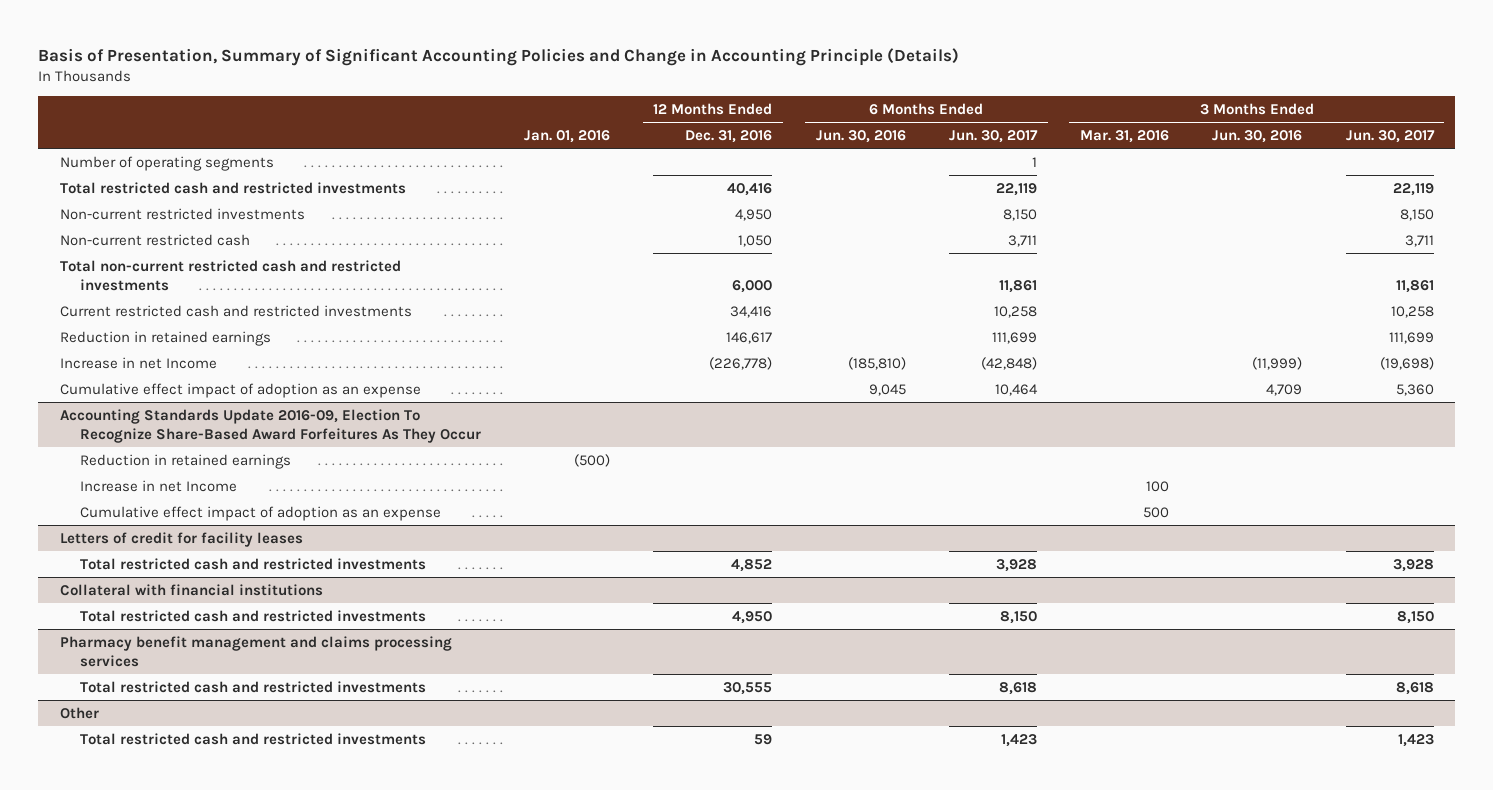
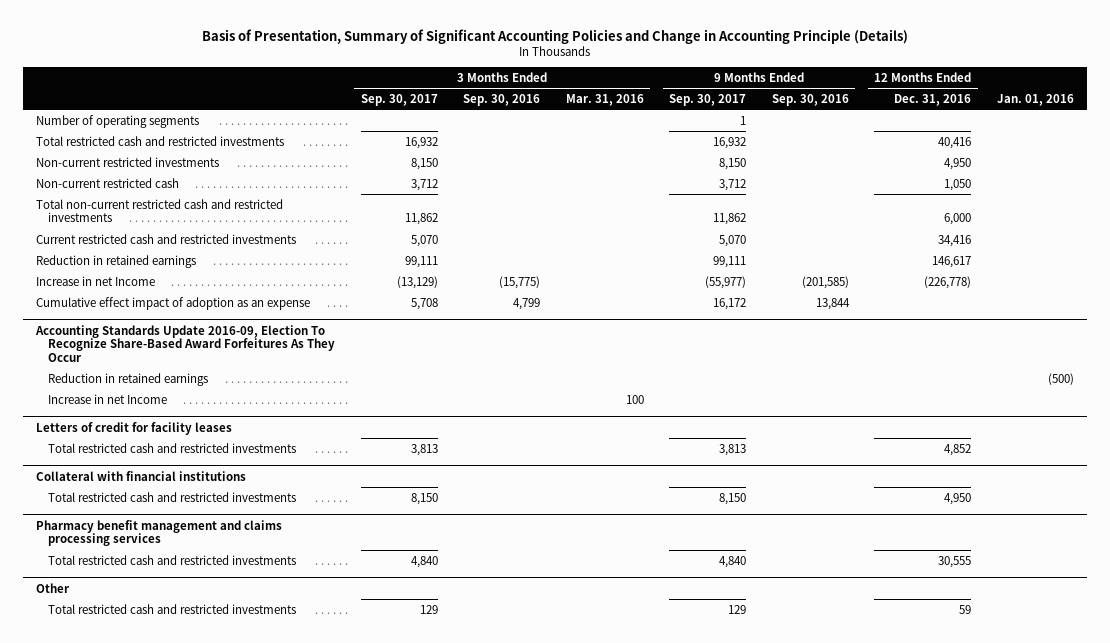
- | Jan. 01, 2016 | 12 Months Ended Dec. 31, 2016 | 6 Months Ended Jun. 30, 2016 | 6 Months Ended Jun. 30, 2017 | 3 Months Ended Mar. 31, 2016 | 3 Months Ended Jun. 30, 2016 | 3 Months Ended Jun. 30, 2017
+ | 3 Months Ended Sep. 30, 2017 | 3 Months Ended Sep. 30, 2016 | 3 Months Ended Mar. 31, 2016 | 9 Months Ended Sep. 30, 2017 | 9 Months Ended Sep. 30, 2016 | 12 Months Ended Dec. 31, 2016 | Jan. 01, 2016
@ Accounting Standards Update 2016-09, Election To Recognize Share-Based Award Forfeitures As They Occur
- Cumulative effect impact of adoption as an expense | | | | | 500 | |

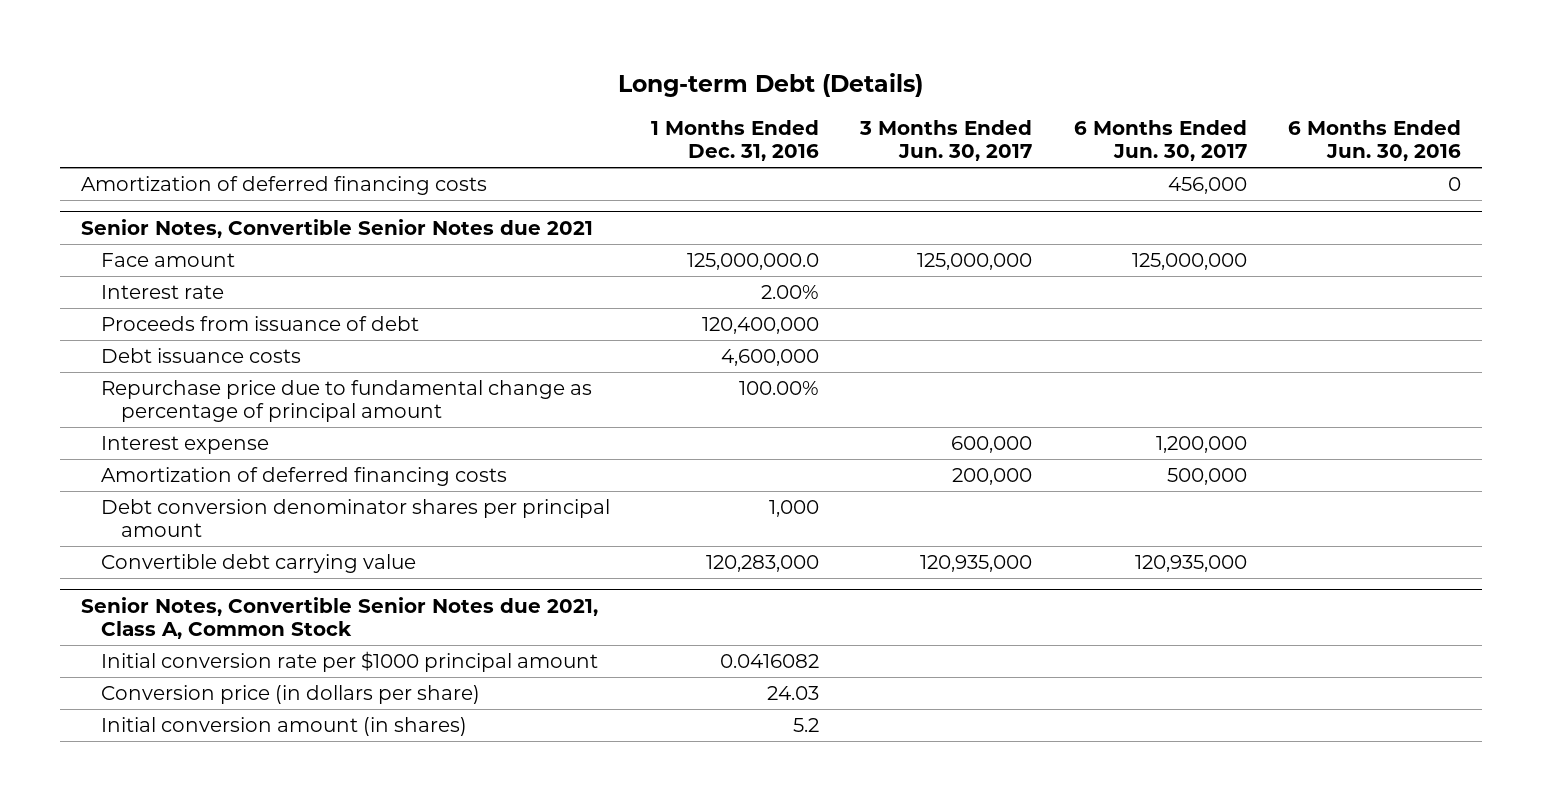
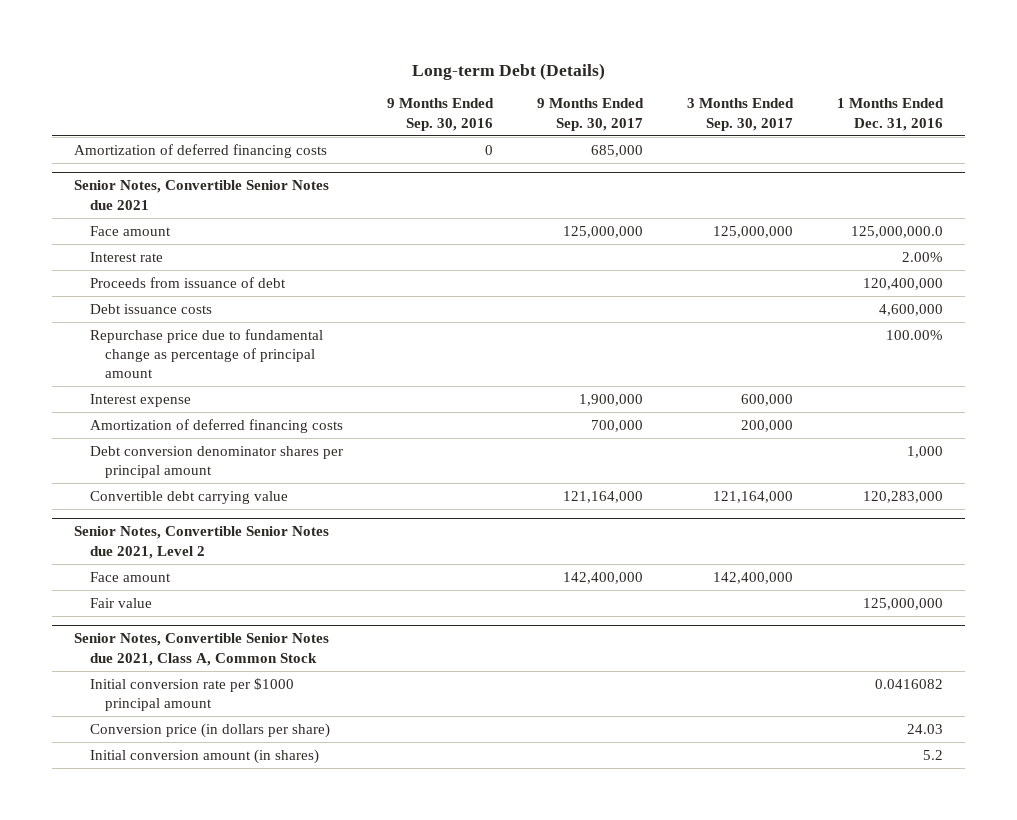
- | 1 Months Ended Dec. 31, 2016 | 3 Months Ended Jun. 30, 2017 | 6 Months Ended Jun. 30, 2017 | 6 Months Ended Jun. 30, 2016
+ | 9 Months Ended Sep. 30, 2016 | 9 Months Ended Sep. 30, 2017 | 3 Months Ended Sep. 30, 2017 | 1 Months Ended Dec. 31, 2016
+ Senior Notes, Convertible Senior Notes due 2021, Level 2
+ Face amount | | 142,400,000 | 142,400,000 |
+ Fair value | | | | 125,000,000

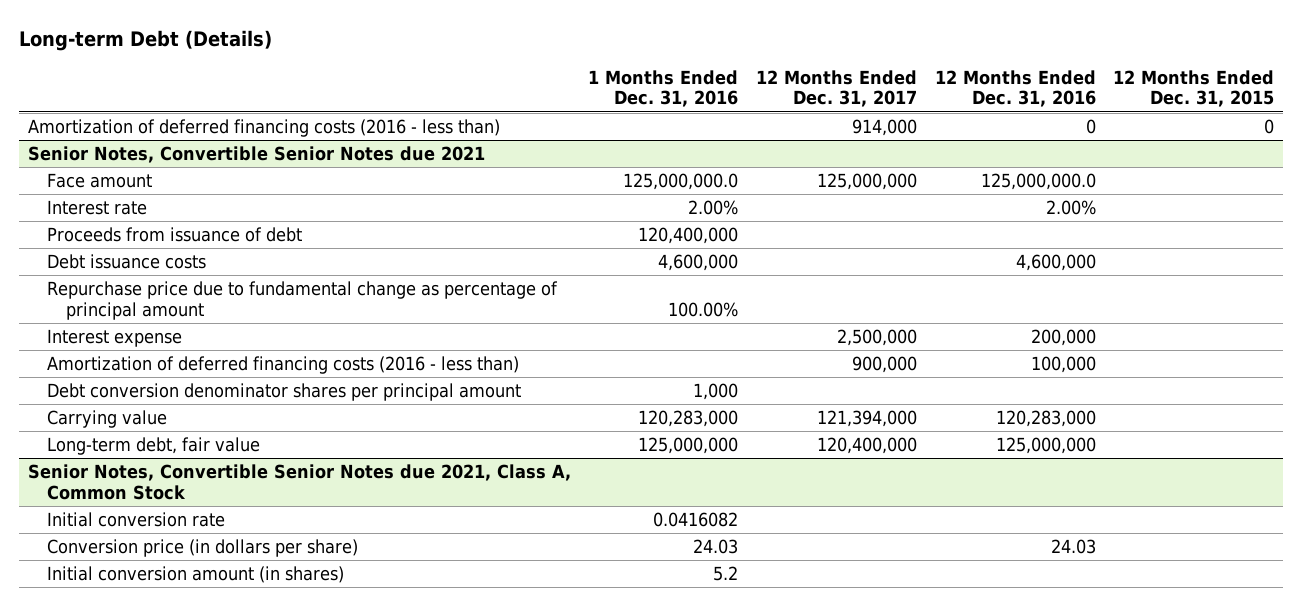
- | 9 Months Ended Sep. 30, 2016 | 9 Months Ended Sep. 30, 2017 | 3 Months Ended Sep. 30, 2017 | 1 Months Ended Dec. 31, 2016
+ | 1 Months Ended Dec. 31, 2016 | 12 Months Ended Dec. 31, 2017 | 12 Months Ended Dec. 31, 2016 | 12 Months Ended Dec. 31, 2015
- Amortization of deferred financing costs | 0 | 685,000 | |
+ Amortization of deferred financing costs (2016 - less than) | | 914,000 | 0 | 0
@ Senior Notes, Convertible Senior Notes due 2021
- Amortization of deferred financing costs | | 700,000 | 200,000 |
+ Amortization of deferred financing costs (2016 - less than) | | 900,000 | 100,000 |
- Convertible debt carrying value | | 121,164,000 | 121,164,000 | 120,283,000
- Senior Notes, Convertible Senior Notes due 2021, Level 2
- Face amount | | 142,400,000 | 142,400,000 |
- Fair value | | | | 125,000,000
@ Senior Notes, Convertible Senior Notes due 2021
+ Carrying value | 120,283,000 | 121,394,000 | 120,283,000 |
+ Long-term debt, fair value | 125,000,000 | 120,400,000 | 125,000,000 |
@ Senior Notes, Convertible Senior Notes due 2021, Class A, Common Stock
- Initial conversion rate per $1000 principal amount | | | | 0.0416082
+ Initial conversion rate | 0.0416082 | | |

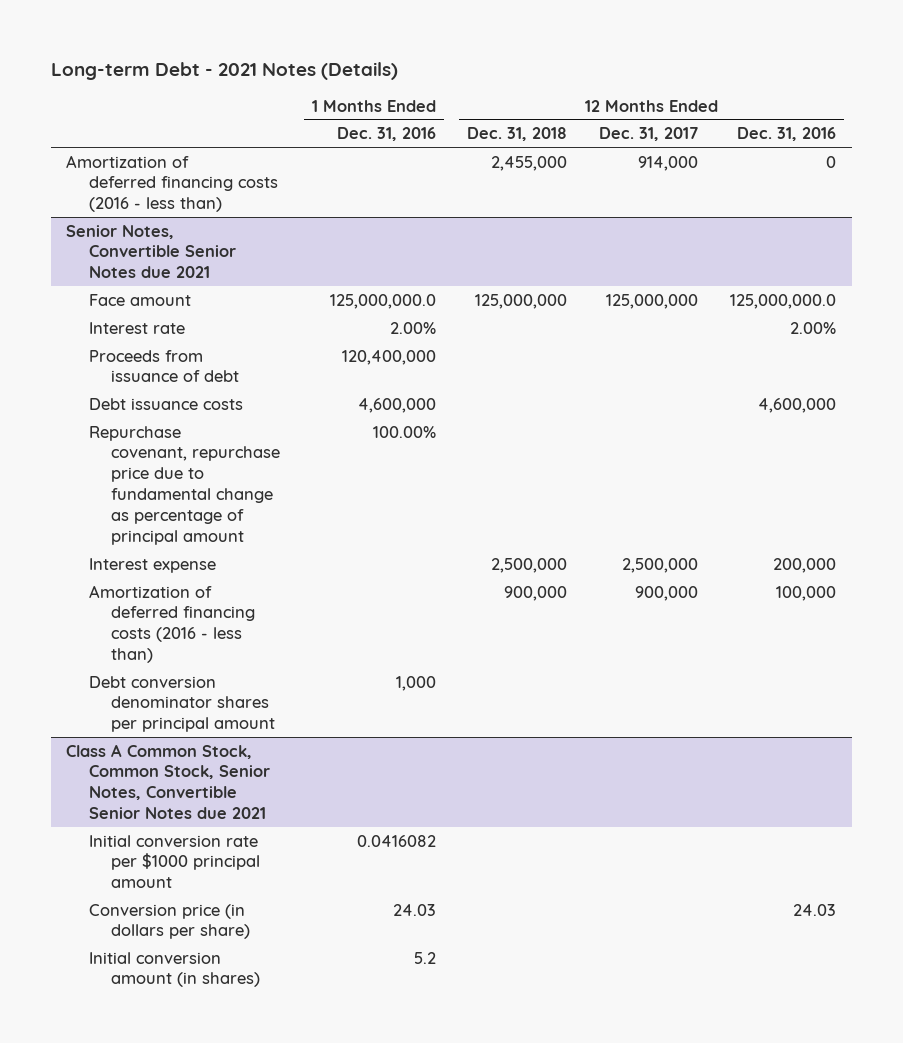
- Long-term Debt (Details)
+ Long-term Debt - 2021 Notes (Details)
- | 1 Months Ended Dec. 31, 2016 | 12 Months Ended Dec. 31, 2017 | 12 Months Ended Dec. 31, 2016 | 12 Months Ended Dec. 31, 2015
+ | 1 Months Ended Dec. 31, 2016 | 12 Months Ended Dec. 31, 2018 | 12 Months Ended Dec. 31, 2017 | 12 Months Ended Dec. 31, 2016
@ Senior Notes, Convertible Senior Notes due 2021
- Repurchase price due to fundamental change as percentage of principal amount | 100.00% | | |
+ Repurchase covenant, repurchase price due to fundamental change as percentage of principal amount | 100.00% | | |
- Carrying value | 120,283,000 | 121,394,000 | 120,283,000 |
- Long-term debt, fair value | 125,000,000 | 120,400,000 | 125,000,000 |
- Senior Notes, Convertible Senior Notes due 2021, Class A, Common Stock
- Initial conversion rate | 0.0416082 | | |
+ Class A Common Stock, Common Stock, Senior Notes, Convertible Senior Notes due 2021
+ Initial conversion rate per $1000 principal amount | 0.0416082 | | |

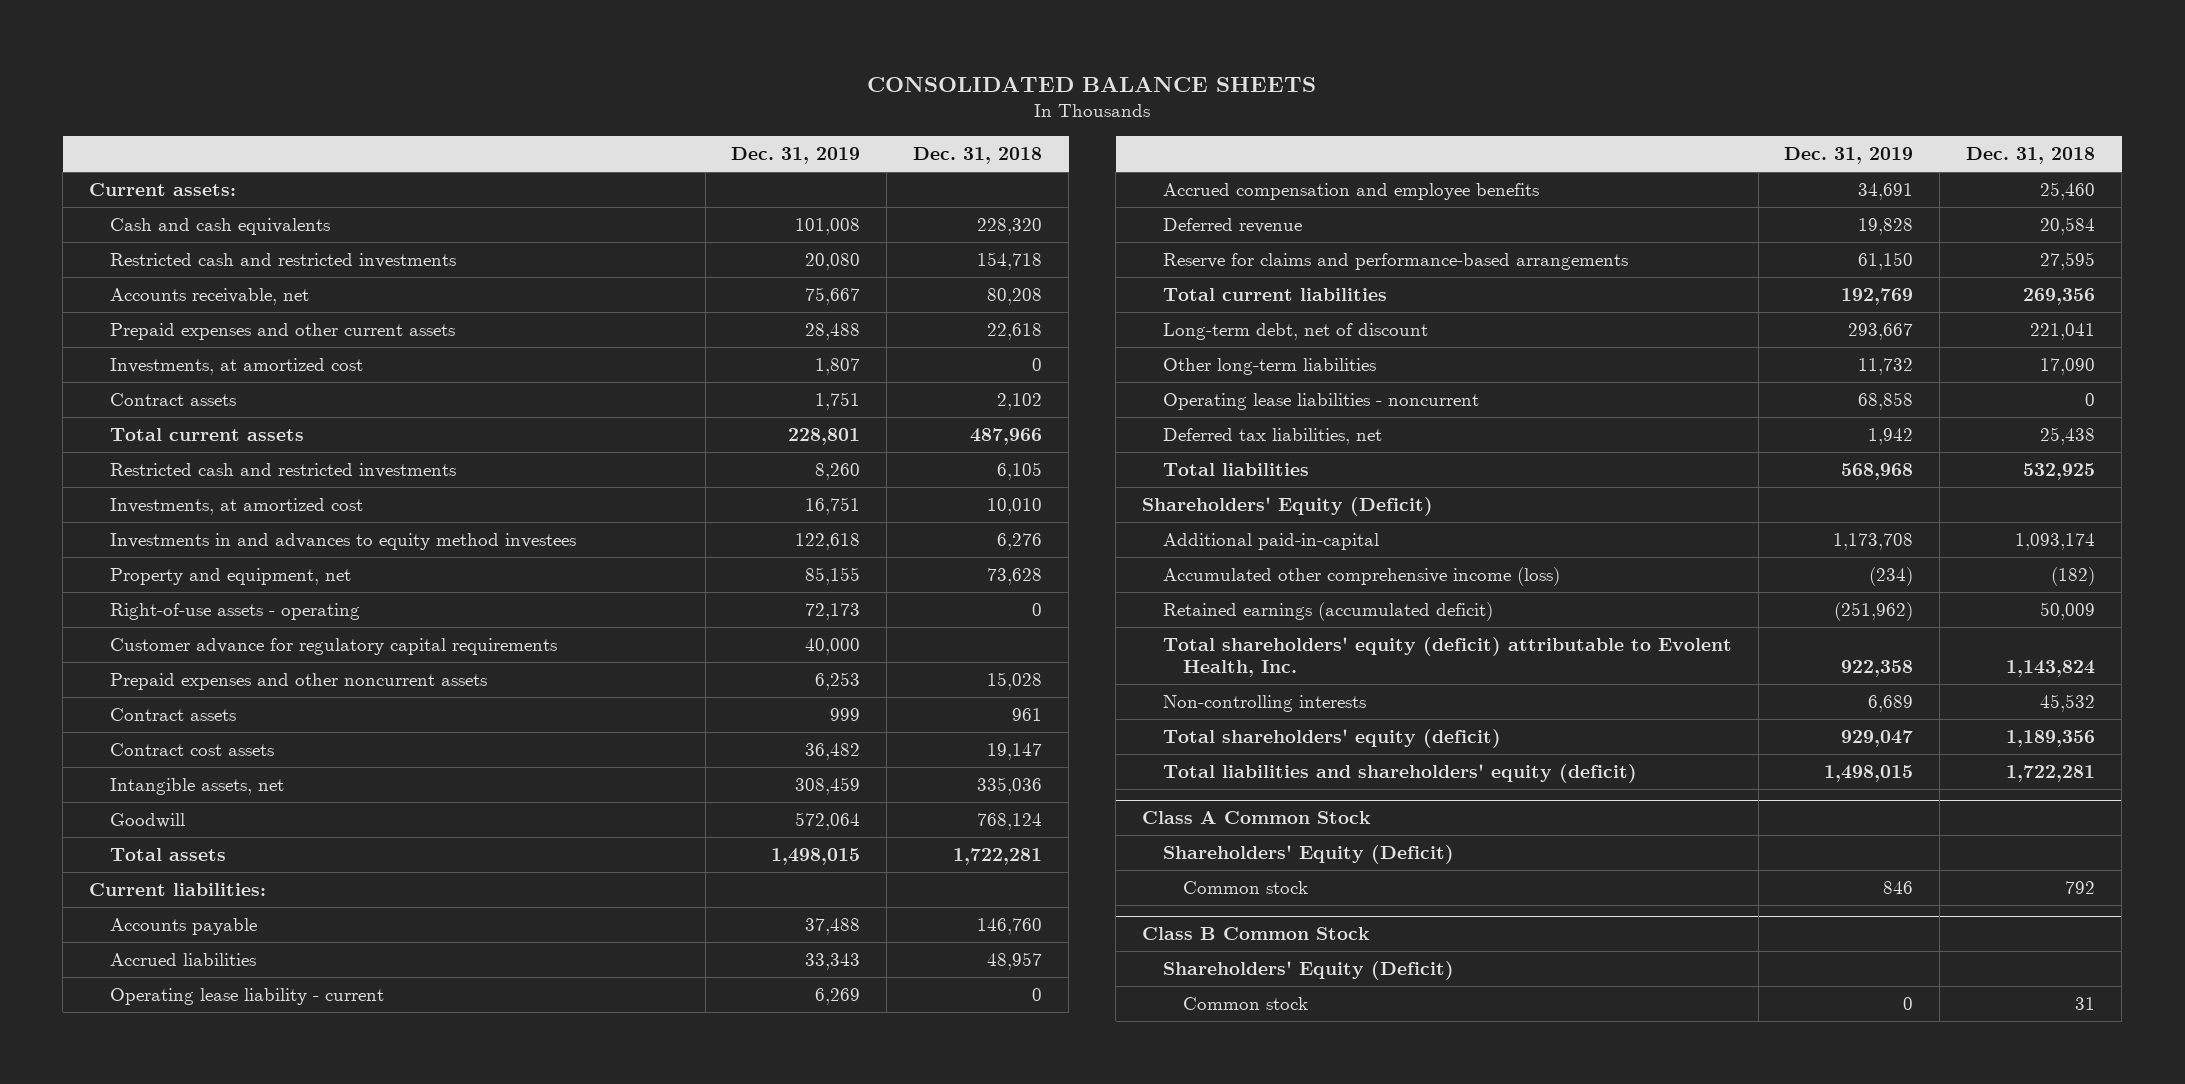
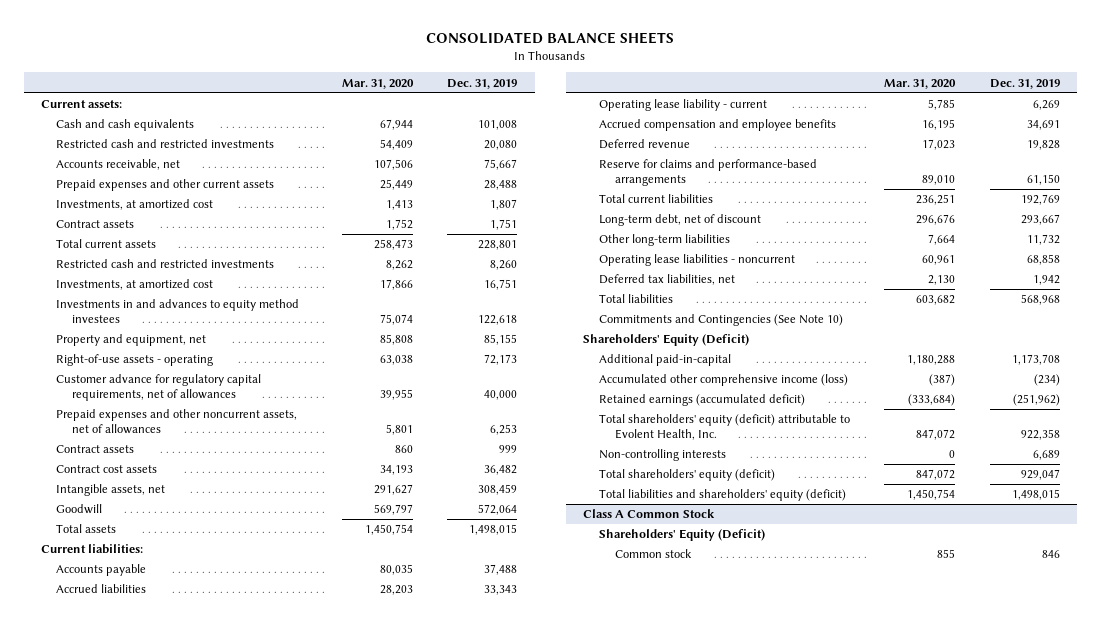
- | Dec. 31, 2019 | Dec. 31, 2018
+ | Mar. 31, 2020 | Dec. 31, 2019
- Customer advance for regulatory capital requirements | 40,000 |
- Prepaid expenses and other noncurrent assets | 6,253 | 15,028
+ Customer advance for regulatory capital requirements, net of allowances | 39,955 | 40,000
+ Prepaid expenses and other noncurrent assets, net of allowances | 5,801 | 6,253
+ Commitments and Contingencies (See Note 10)
- Class B Common Stock
- Shareholders' Equity (Deficit)
- Common stock | 0 | 31

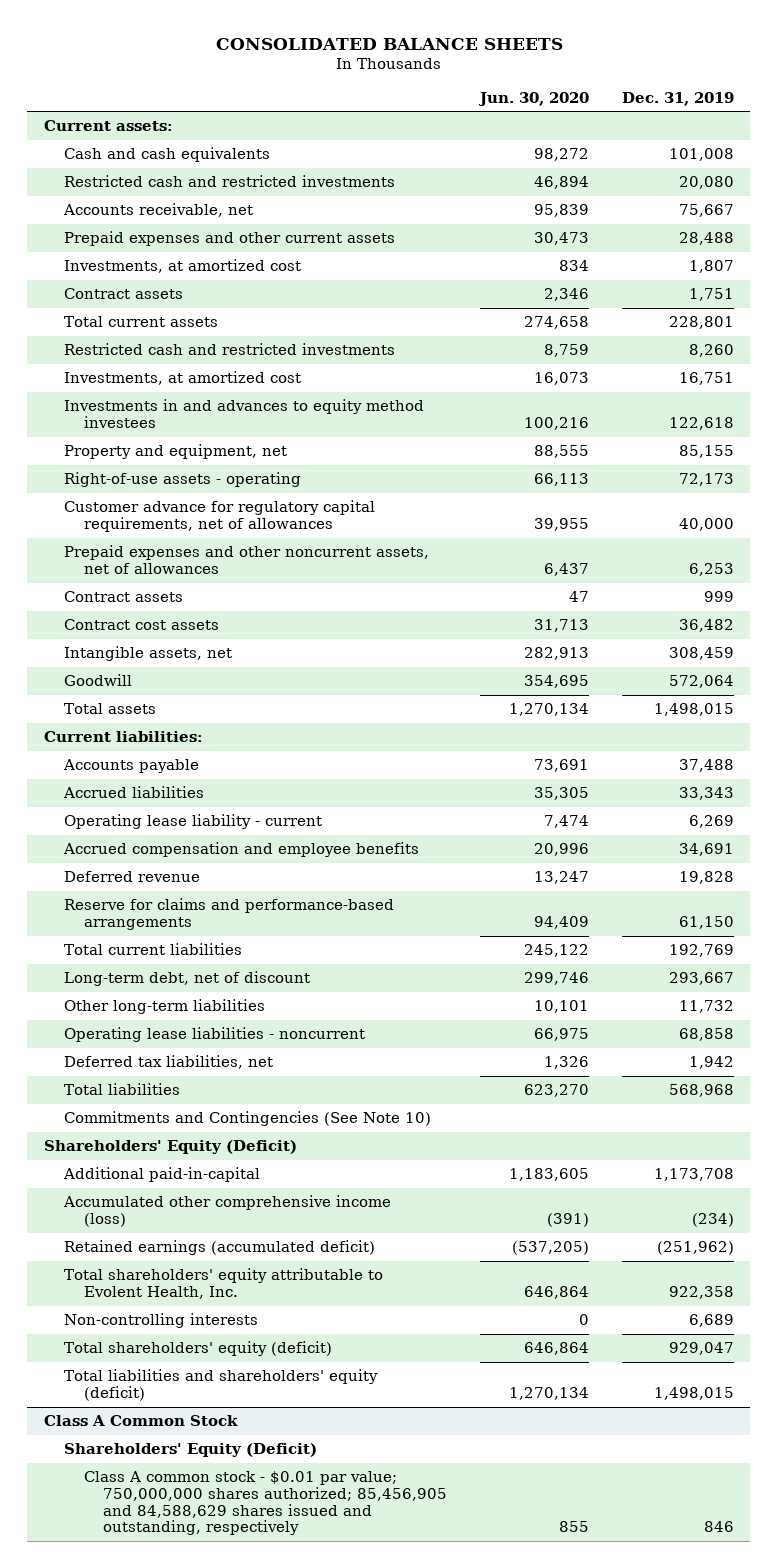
- | Mar. 31, 2020 | Dec. 31, 2019
+ | Jun. 30, 2020 | Dec. 31, 2019
- Total shareholders' equity (deficit) attributable to Evolent Health, Inc. | 847,072 | 922,358
+ Total shareholders' equity attributable to Evolent Health, Inc. | 646,864 | 922,358
@ Class A Common Stock
- Common stock | 855 | 846
+ Class A common stock - $0.01 par value; 750,000,000 shares authorized; 85,456,905 and 84,588,629 shares issued and outstanding, respectively | 855 | 846

